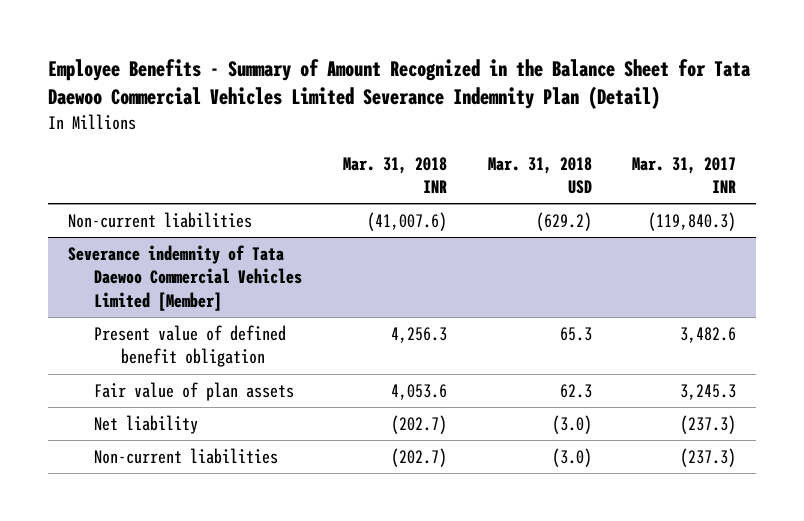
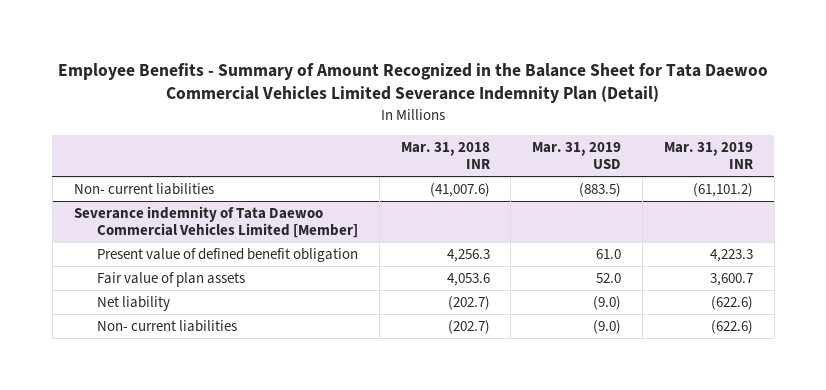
- | Mar. 31, 2018 INR | Mar. 31, 2018 USD | Mar. 31, 2017 INR
+ | Mar. 31, 2018 INR | Mar. 31, 2019 USD | Mar. 31, 2019 INR
- Non-current liabilities | (41,007.6) | (629.2) | (119,840.3)
+ Non- current liabilities | (41,007.6) | (883.5) | (61,101.2)
@ Severance indemnity of Tata Daewoo Commercial Vehicles Limited [Member]
- Non-current liabilities | (202.7) | (3.0) | (237.3)
+ Non- current liabilities | (202.7) | (9.0) | (622.6)

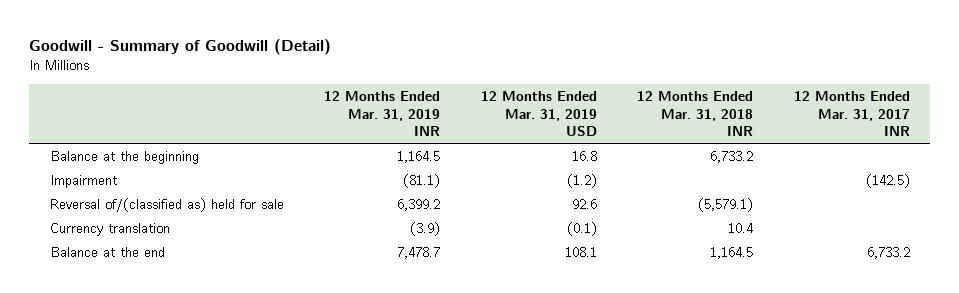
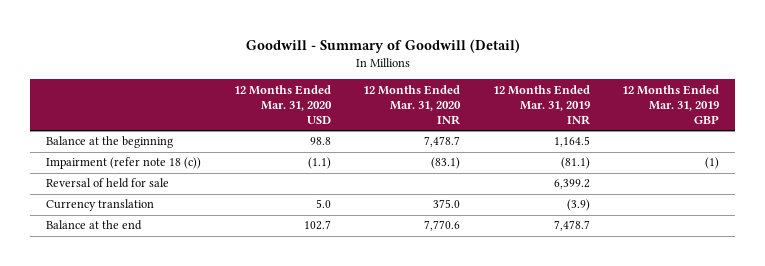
- | 12 Months Ended Mar. 31, 2019 INR | 12 Months Ended Mar. 31, 2019 USD | 12 Months Ended Mar. 31, 2018 INR | 12 Months Ended Mar. 31, 2017 INR
+ | 12 Months Ended Mar. 31, 2020 USD | 12 Months Ended Mar. 31, 2020 INR | 12 Months Ended Mar. 31, 2019 INR | 12 Months Ended Mar. 31, 2019 GBP
- Impairment | (81.1) | (1.2) | | (142.5)
- Reversal of/(classified as) held for sale | 6,399.2 | 92.6 | (5,579.1) |
+ Impairment (refer note 18 (c)) | (1.1) | (83.1) | (81.1) | (1)
+ Reversal of held for sale | | | 6,399.2 |

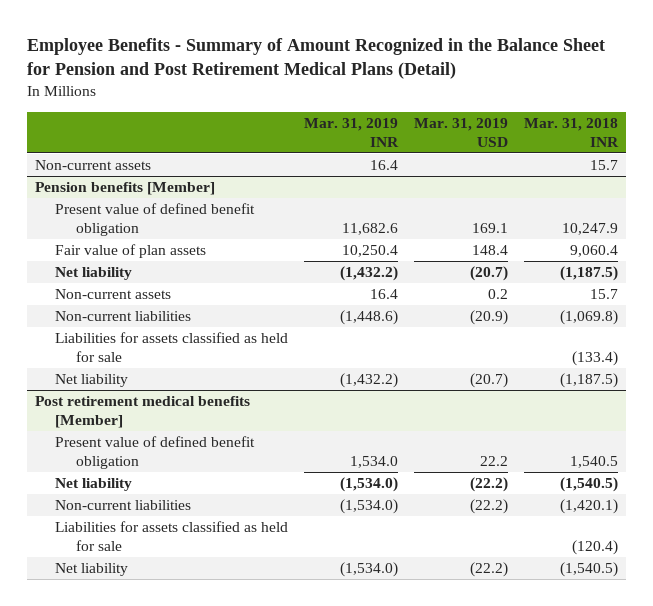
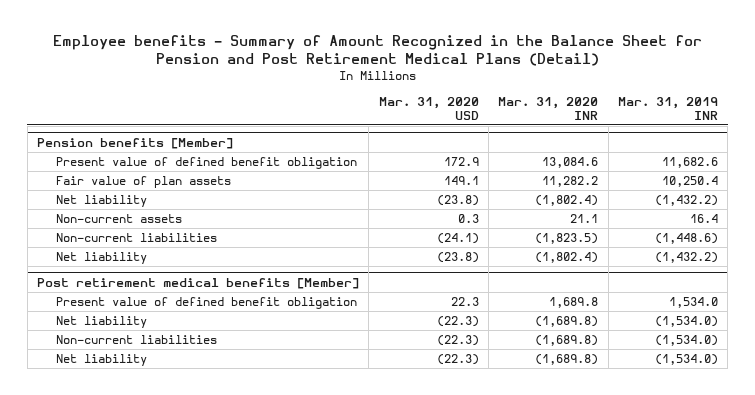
- Employee Benefits - Summary of Amount Recognized in the Balance Sheet for Pension and Post Retirement Medical Plans (Detail)
+ Employee benefits - Summary of Amount Recognized in the Balance Sheet for Pension and Post Retirement Medical Plans (Detail)
- | Mar. 31, 2019 INR | Mar. 31, 2019 USD | Mar. 31, 2018 INR
+ | Mar. 31, 2020 USD | Mar. 31, 2020 INR | Mar. 31, 2019 INR
- Non-current assets | 16.4 | | 15.7
@ Pension benefits [Member]
- Liabilities for assets classified as held for sale | | | (133.4)
@ Post retirement medical benefits [Member]
- Liabilities for assets classified as held for sale | | | (120.4)

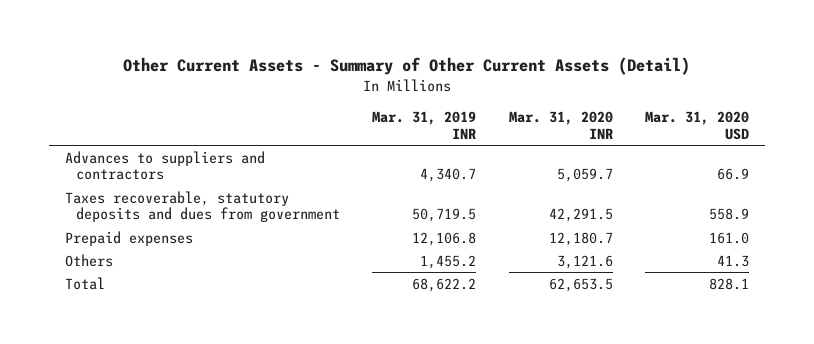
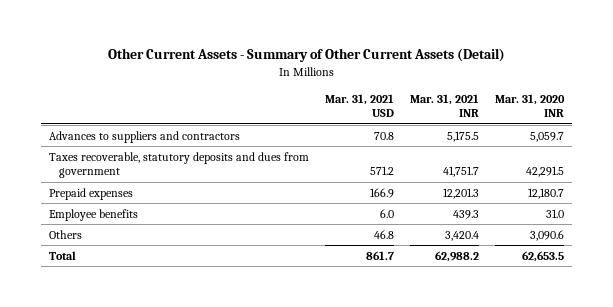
- | Mar. 31, 2019 INR | Mar. 31, 2020 INR | Mar. 31, 2020 USD
+ | Mar. 31, 2021 USD | Mar. 31, 2021 INR | Mar. 31, 2020 INR
- Others | 1,455.2 | 3,121.6 | 41.3
+ Employee benefits | 6.0 | 439.3 | 31.0
+ Others | 46.8 | 3,420.4 | 3,090.6

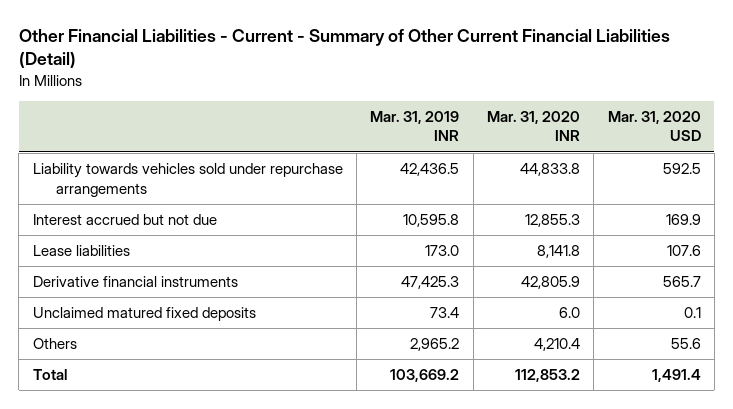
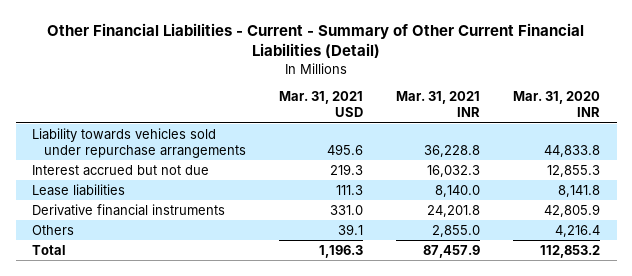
- | Mar. 31, 2019 INR | Mar. 31, 2020 INR | Mar. 31, 2020 USD
+ | Mar. 31, 2021 USD | Mar. 31, 2021 INR | Mar. 31, 2020 INR
- Unclaimed matured fixed deposits | 73.4 | 6.0 | 0.1
- Others | 2,965.2 | 4,210.4 | 55.6
+ Others | 39.1 | 2,855.0 | 4,216.4

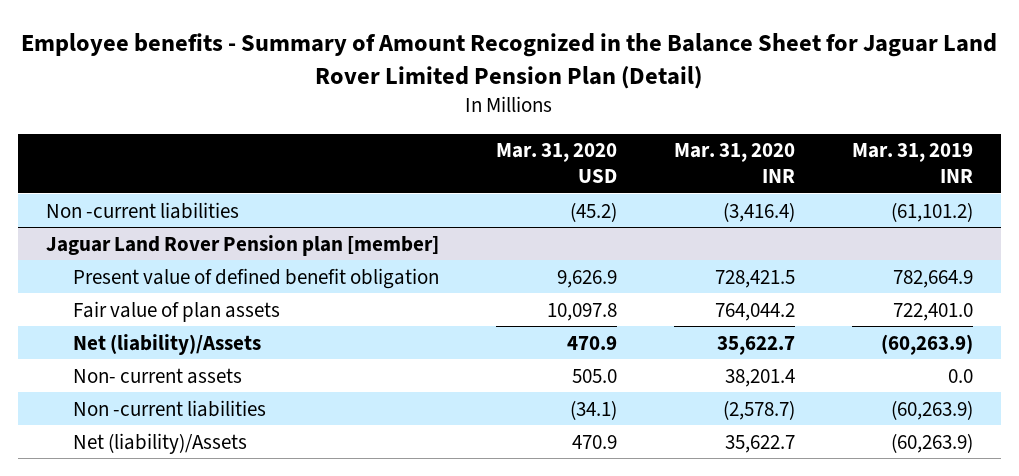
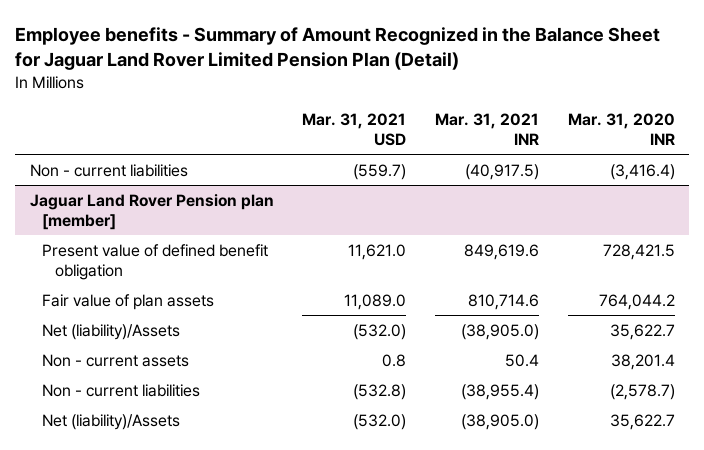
- | Mar. 31, 2020 USD | Mar. 31, 2020 INR | Mar. 31, 2019 INR
+ | Mar. 31, 2021 USD | Mar. 31, 2021 INR | Mar. 31, 2020 INR
- Non -current liabilities | (45.2) | (3,416.4) | (61,101.2)
+ Non - current liabilities | (559.7) | (40,917.5) | (3,416.4)
@ Jaguar Land Rover Pension plan [member]
- Non- current assets | 505.0 | 38,201.4 | 0.0
- Non -current liabilities | (34.1) | (2,578.7) | (60,263.9)
+ Non - current assets | 0.8 | 50.4 | 38,201.4
+ Non - current liabilities | (532.8) | (38,955.4) | (2,578.7)

